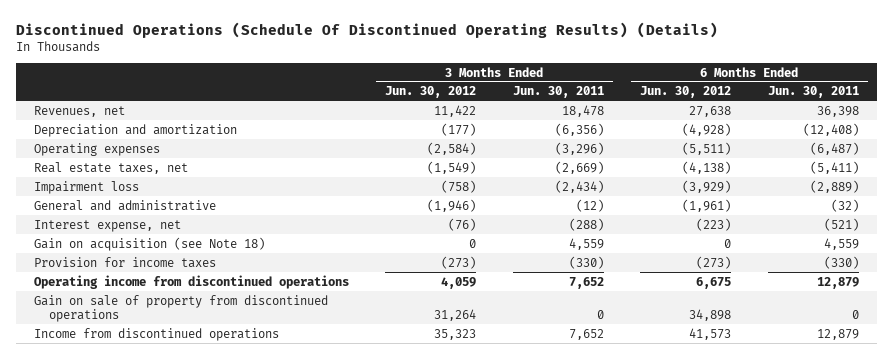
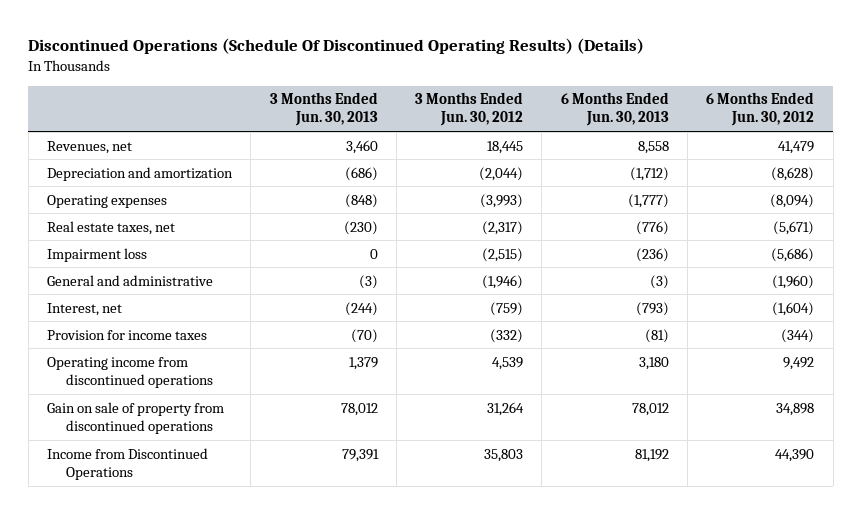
- | 3 Months Ended Jun. 30, 2012 | 3 Months Ended Jun. 30, 2011 | 6 Months Ended Jun. 30, 2012 | 6 Months Ended Jun. 30, 2011
+ | 3 Months Ended Jun. 30, 2013 | 3 Months Ended Jun. 30, 2012 | 6 Months Ended Jun. 30, 2013 | 6 Months Ended Jun. 30, 2012
- Revenues, net | 11,422 | 18,478 | 27,638 | 36,398
- Depreciation and amortization | (177) | (6,356) | (4,928) | (12,408)
- Operating expenses | (2,584) | (3,296) | (5,511) | (6,487)
- Real estate taxes, net | (1,549) | (2,669) | (4,138) | (5,411)
- Impairment loss | (758) | (2,434) | (3,929) | (2,889)
- General and administrative | (1,946) | (12) | (1,961) | (32)
- Interest expense, net | (76) | (288) | (223) | (521)
- Gain on acquisition (see Note 18) | 0 | 4,559 | 0 | 4,559
- Provision for income taxes | (273) | (330) | (273) | (330)
- Operating income from discontinued operations | 4,059 | 7,652 | 6,675 | 12,879
+ Revenues, net | 3,460 | 18,445 | 8,558 | 41,479
+ Depreciation and amortization | (686) | (2,044) | (1,712) | (8,628)
+ Operating expenses | (848) | (3,993) | (1,777) | (8,094)
+ Real estate taxes, net | (230) | (2,317) | (776) | (5,671)
+ Impairment loss | 0 | (2,515) | (236) | (5,686)
+ General and administrative | (3) | (1,946) | (3) | (1,960)
+ Interest, net | (244) | (759) | (793) | (1,604)
+ Provision for income taxes | (70) | (332) | (81) | (344)
+ Operating income from discontinued operations | 1,379 | 4,539 | 3,180 | 9,492
- Income from discontinued operations | 35,323 | 7,652 | 41,573 | 12,879
+ Income from Discontinued Operations | 79,391 | 35,803 | 81,192 | 44,390

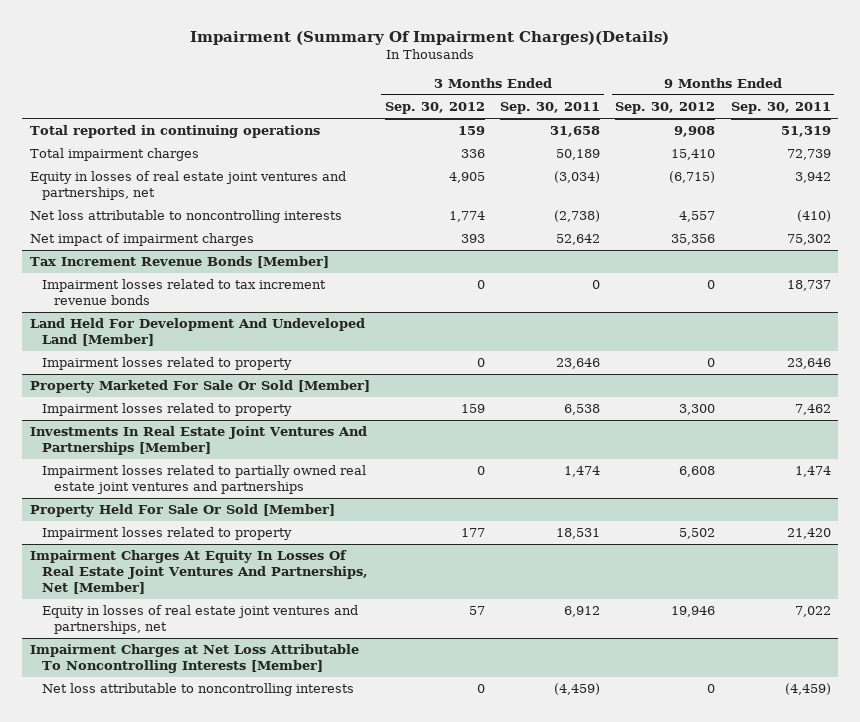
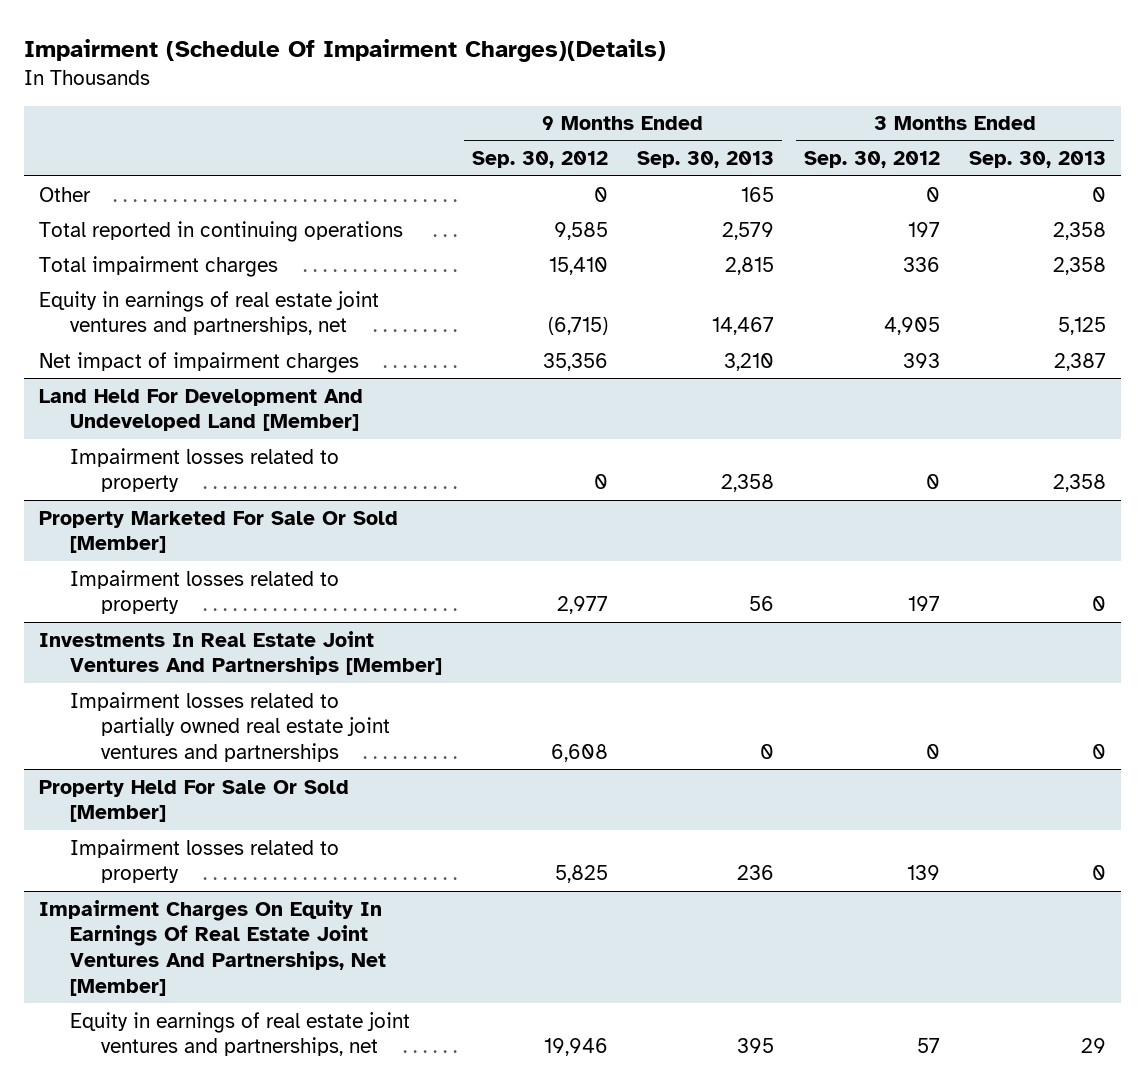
- Impairment (Summary Of Impairment Charges)(Details)
+ Impairment (Schedule Of Impairment Charges)(Details)
- | 3 Months Ended Sep. 30, 2012 | 3 Months Ended Sep. 30, 2011 | 9 Months Ended Sep. 30, 2012 | 9 Months Ended Sep. 30, 2011
+ | 9 Months Ended Sep. 30, 2012 | 9 Months Ended Sep. 30, 2013 | 3 Months Ended Sep. 30, 2012 | 3 Months Ended Sep. 30, 2013
- Total reported in continuing operations | 159 | 31,658 | 9,908 | 51,319
+ Other | 0 | 165 | 0 | 0
+ Total reported in continuing operations | 9,585 | 2,579 | 197 | 2,358
- Equity in losses of real estate joint ventures and partnerships, net | 4,905 | (3,034) | (6,715) | 3,942
- Net loss attributable to noncontrolling interests | 1,774 | (2,738) | 4,557 | (410)
+ Equity in earnings of real estate joint ventures and partnerships, net | (6,715) | 14,467 | 4,905 | 5,125
- Tax Increment Revenue Bonds [Member]
- Impairment losses related to tax increment revenue bonds | 0 | 0 | 0 | 18,737
@ Property Marketed For Sale Or Sold [Member]
- Impairment losses related to property | 159 | 6,538 | 3,300 | 7,462
+ Impairment losses related to property | 2,977 | 56 | 197 | 0
@ Property Held For Sale Or Sold [Member]
- Impairment losses related to property | 177 | 18,531 | 5,502 | 21,420
- Impairment Charges At Equity In Losses Of Real Estate Joint Ventures And Partnerships, Net [Member]
- Equity in losses of real estate joint ventures and partnerships, net | 57 | 6,912 | 19,946 | 7,022
- Impairment Charges at Net Loss Attributable To Noncontrolling Interests [Member]
- Net loss attributable to noncontrolling interests | 0 | (4,459) | 0 | (4,459)
@ Property Held For Sale Or Sold [Member]
+ Impairment losses related to property | 5,825 | 236 | 139 | 0
+ Impairment Charges On Equity In Earnings Of Real Estate Joint Ventures And Partnerships, Net [Member]
+ Equity in earnings of real estate joint ventures and partnerships, net | 19,946 | 395 | 57 | 29

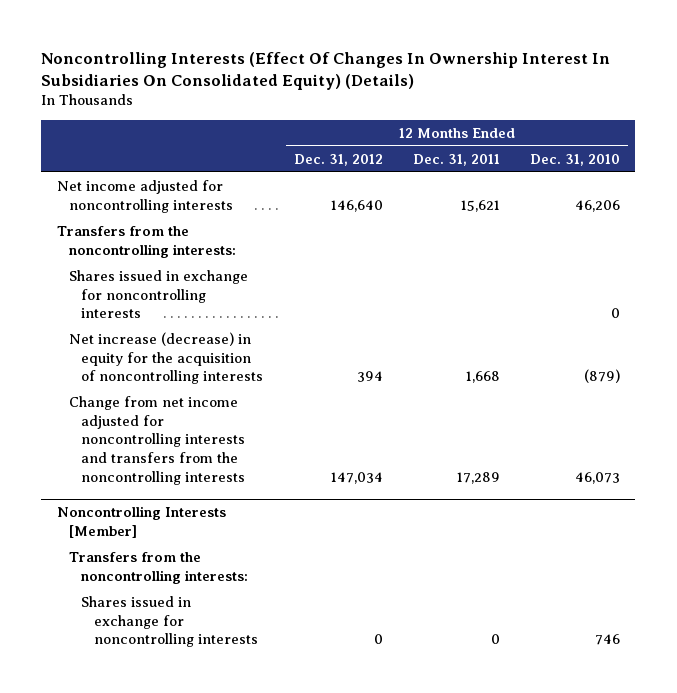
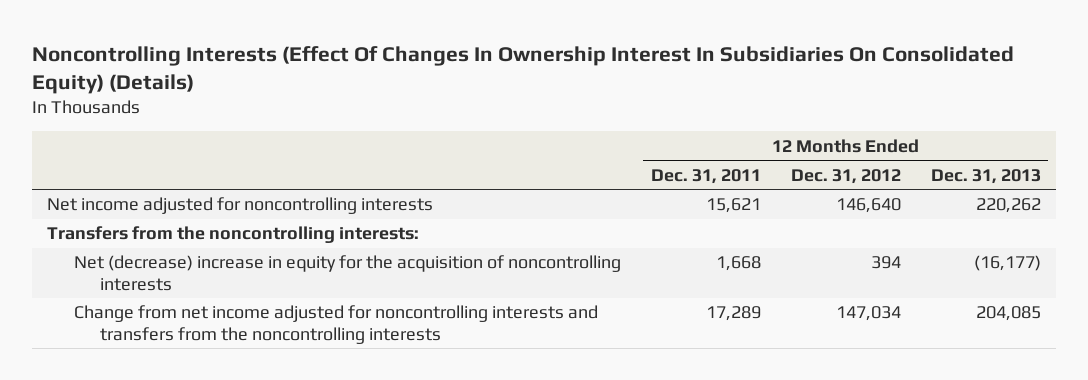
- | 12 Months Ended Dec. 31, 2012 | 12 Months Ended Dec. 31, 2011 | 12 Months Ended Dec. 31, 2010
+ | 12 Months Ended Dec. 31, 2011 | 12 Months Ended Dec. 31, 2012 | 12 Months Ended Dec. 31, 2013
- Shares issued in exchange for noncontrolling interests | | | 0
- Net increase (decrease) in equity for the acquisition of noncontrolling interests | 394 | 1,668 | (879)
+ Net (decrease) increase in equity for the acquisition of noncontrolling interests | 1,668 | 394 | (16,177)
- Noncontrolling Interests [Member]
- Transfers from the noncontrolling interests:
- Shares issued in exchange for noncontrolling interests | 0 | 0 | 746

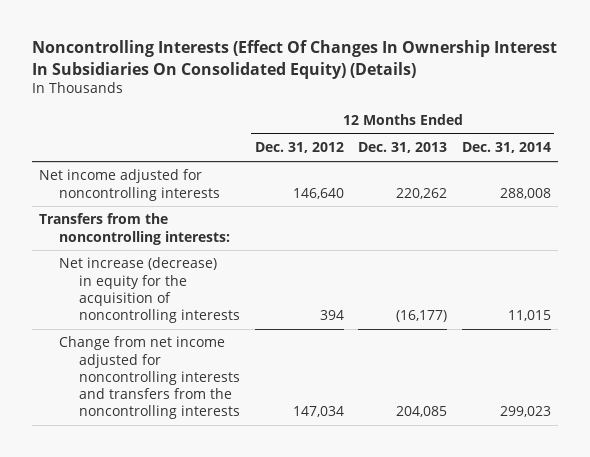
- | 12 Months Ended Dec. 31, 2011 | 12 Months Ended Dec. 31, 2012 | 12 Months Ended Dec. 31, 2013
+ | 12 Months Ended Dec. 31, 2012 | 12 Months Ended Dec. 31, 2013 | 12 Months Ended Dec. 31, 2014
- Net (decrease) increase in equity for the acquisition of noncontrolling interests | 1,668 | 394 | (16,177)
+ Net increase (decrease) in equity for the acquisition of noncontrolling interests | 394 | (16,177) | 11,015

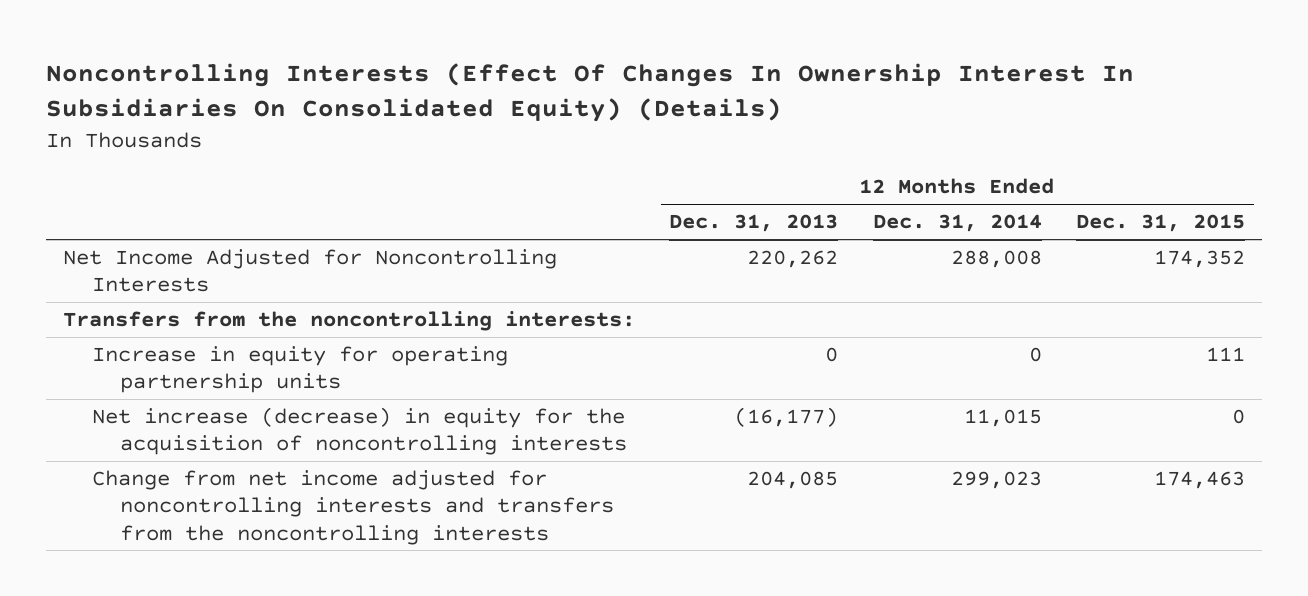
- | 12 Months Ended Dec. 31, 2012 | 12 Months Ended Dec. 31, 2013 | 12 Months Ended Dec. 31, 2014
+ | 12 Months Ended Dec. 31, 2013 | 12 Months Ended Dec. 31, 2014 | 12 Months Ended Dec. 31, 2015
- Net income adjusted for noncontrolling interests | 146,640 | 220,262 | 288,008
+ Net Income Adjusted for Noncontrolling Interests | 220,262 | 288,008 | 174,352
+ Increase in equity for operating partnership units | 0 | 0 | 111

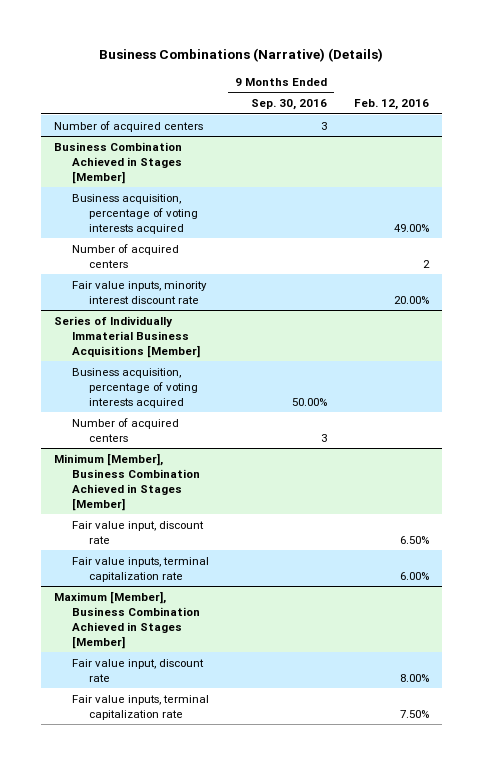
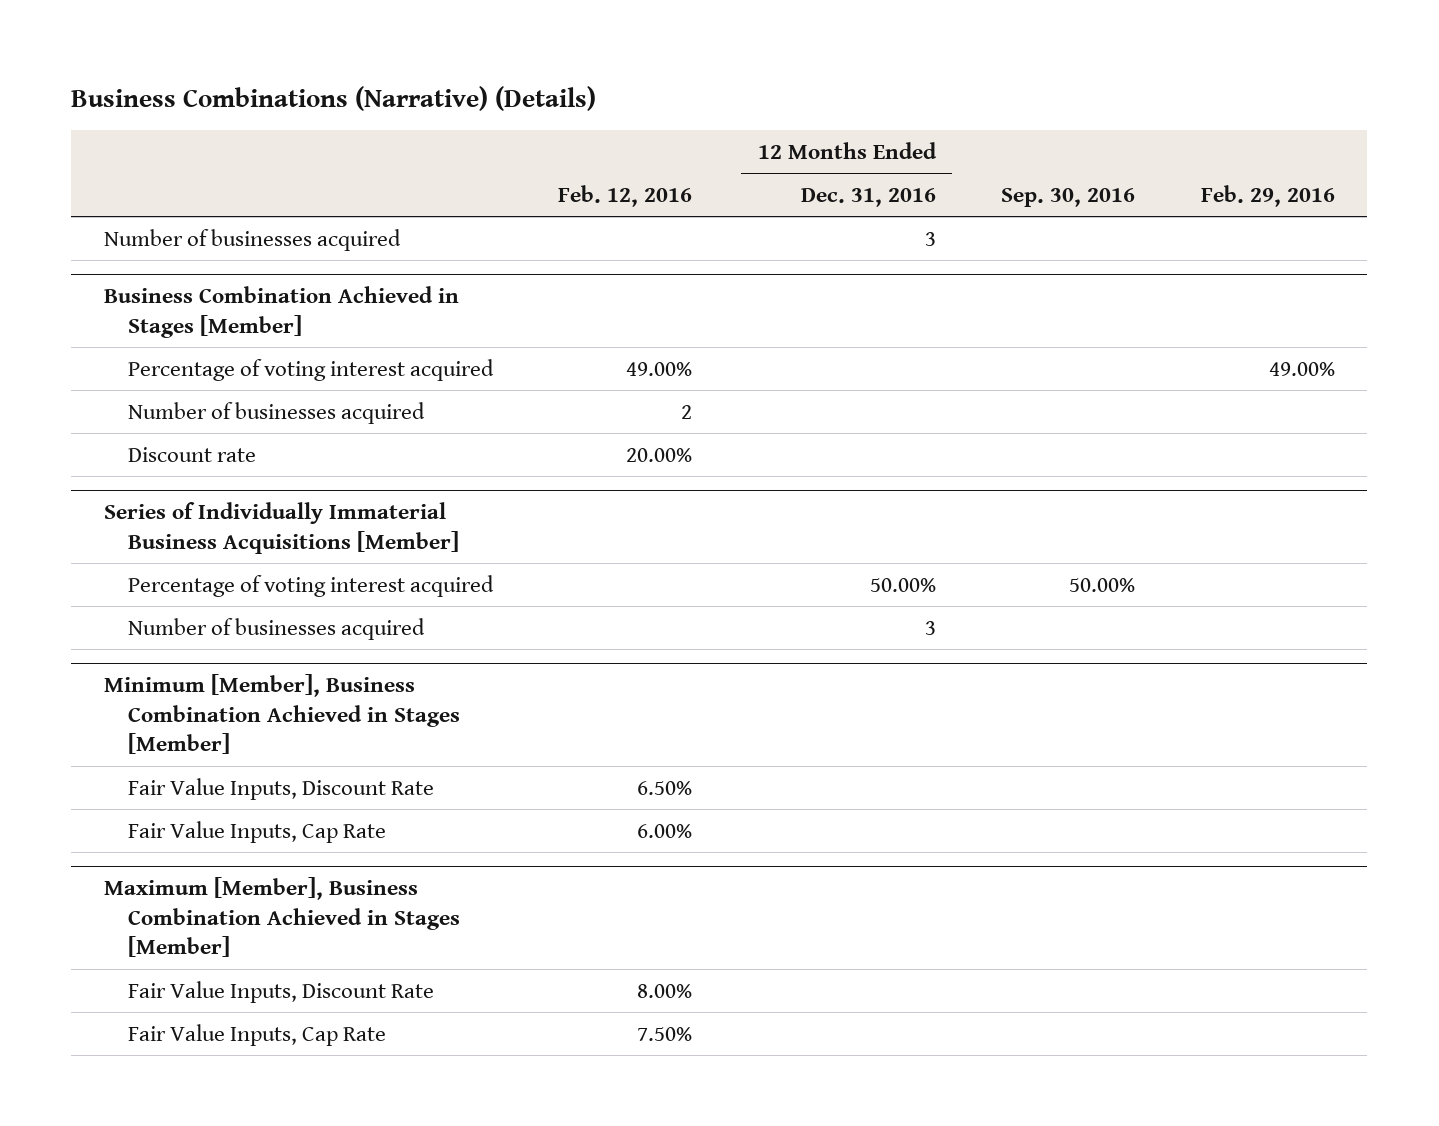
- | 9 Months Ended Sep. 30, 2016 | Feb. 12, 2016
+ | Feb. 12, 2016 | 12 Months Ended Dec. 31, 2016 | Sep. 30, 2016 | Feb. 29, 2016
- Number of acquired centers | 3 |
+ Number of businesses acquired | | 3 | |
@ Business Combination Achieved in Stages [Member]
- Business acquisition, percentage of voting interests acquired | | 49.00%
- Number of acquired centers | | 2
- Fair value inputs, minority interest discount rate | | 20.00%
+ Percentage of voting interest acquired | 49.00% | | | 49.00%
+ Number of businesses acquired | 2 | | |
+ Discount rate | 20.00% | | |
@ Series of Individually Immaterial Business Acquisitions [Member]
- Business acquisition, percentage of voting interests acquired | 50.00% |
- Number of acquired centers | 3 |
+ Percentage of voting interest acquired | | 50.00% | 50.00% |
+ Number of businesses acquired | | 3 | |
@ Minimum [Member], Business Combination Achieved in Stages [Member]
- Fair value input, discount rate | | 6.50%
- Fair value inputs, terminal capitalization rate | | 6.00%
+ Fair Value Inputs, Discount Rate | 6.50% | | |
+ Fair Value Inputs, Cap Rate | 6.00% | | |
@ Maximum [Member], Business Combination Achieved in Stages [Member]
- Fair value input, discount rate | | 8.00%
- Fair value inputs, terminal capitalization rate | | 7.50%
+ Fair Value Inputs, Discount Rate | 8.00% | | |
+ Fair Value Inputs, Cap Rate | 7.50% | | |

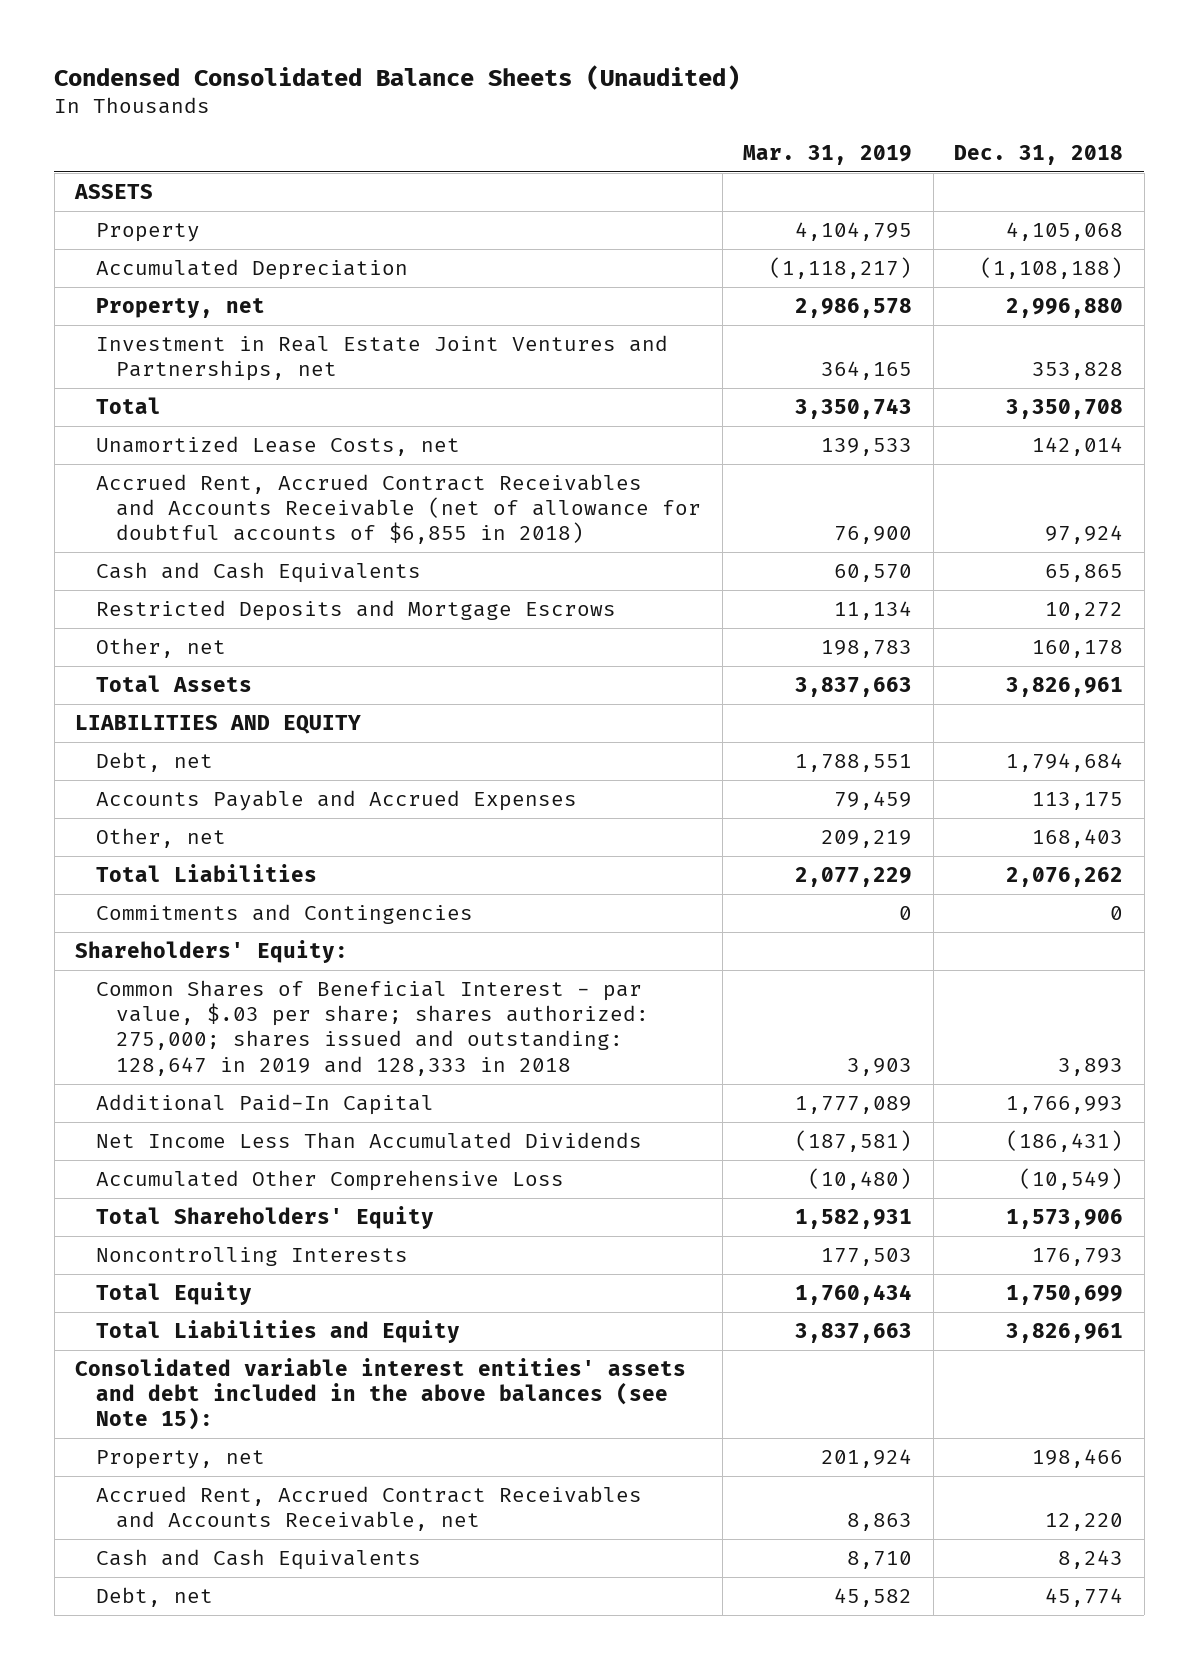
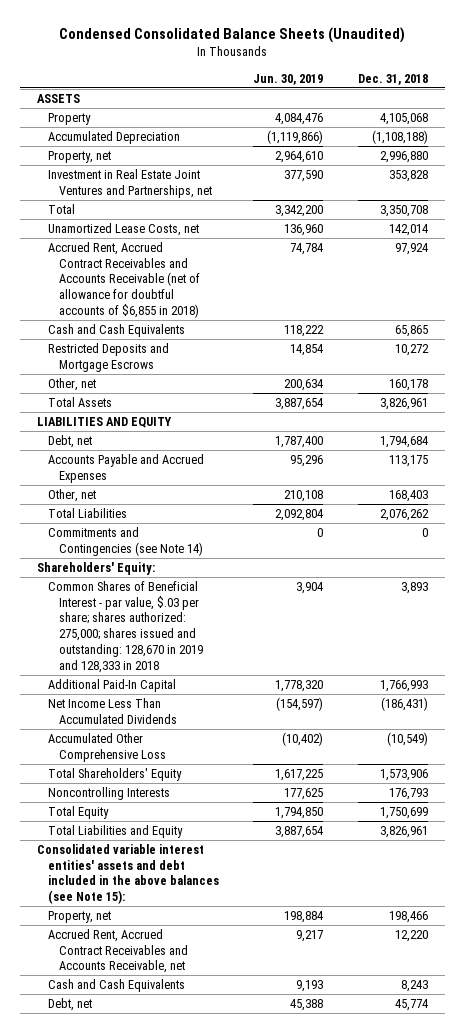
- | Mar. 31, 2019 | Dec. 31, 2018
+ | Jun. 30, 2019 | Dec. 31, 2018
- Commitments and Contingencies | 0 | 0
+ Commitments and Contingencies (see Note 14) | 0 | 0
- Common Shares of Beneficial Interest - par value, $.03 per share; shares authorized: 275,000; shares issued and outstanding: 128,647 in 2019 and 128,333 in 2018 | 3,903 | 3,893
+ Common Shares of Beneficial Interest - par value, $.03 per share; shares authorized: 275,000; shares issued and outstanding: 128,670 in 2019 and 128,333 in 2018 | 3,904 | 3,893

